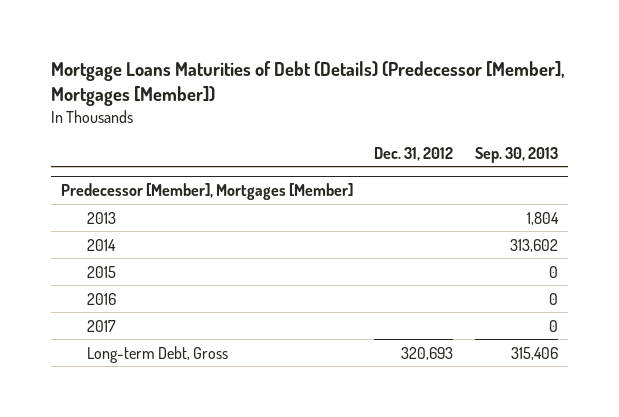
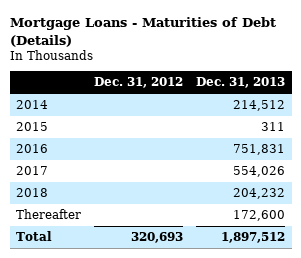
- Mortgage Loans Maturities of Debt (Details) (Predecessor [Member], Mortgages [Member])
+ Mortgage Loans - Maturities of Debt (Details)
- | Dec. 31, 2012 | Sep. 30, 2013
+ | Dec. 31, 2012 | Dec. 31, 2013
- Predecessor [Member], Mortgages [Member]
- 2013 | | 1,804
- 2014 | | 313,602
- 2015 | | 0
- 2016 | | 0
- 2017 | | 0
- Long-term Debt, Gross | 320,693 | 315,406
+ 2014 | | 214,512
+ 2015 | | 311
+ 2016 | | 751,831
+ 2017 | | 554,026
+ 2018 | | 204,232
+ Thereafter | | 172,600
+ Total | 320,693 | 1,897,512

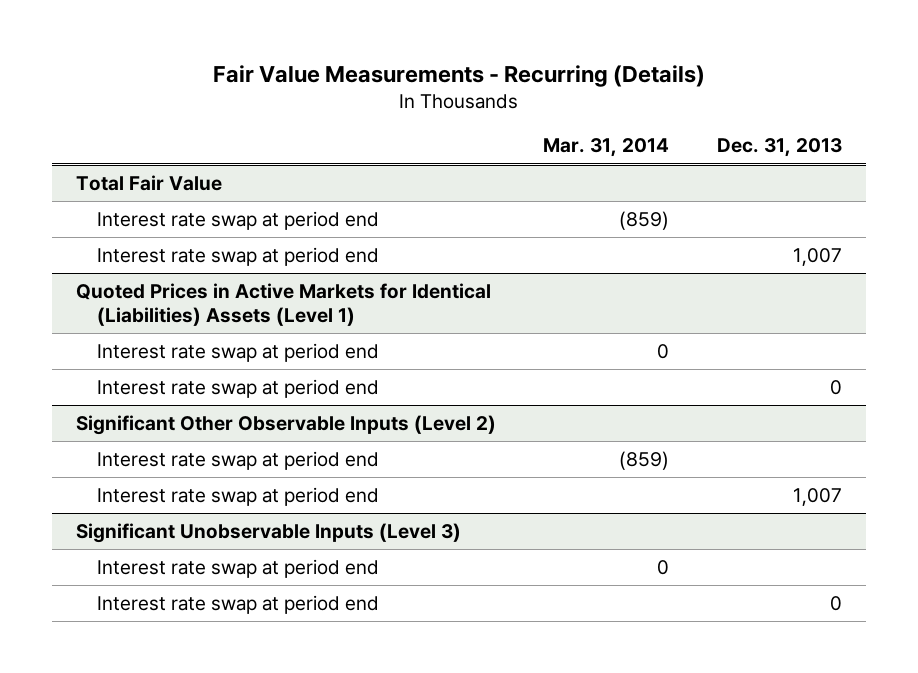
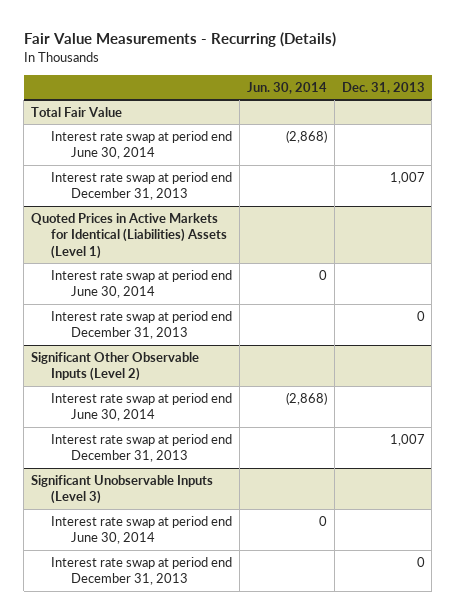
- | Mar. 31, 2014 | Dec. 31, 2013
+ | Jun. 30, 2014 | Dec. 31, 2013
@ Total Fair Value
- Interest rate swap at period end | (859) |
- Interest rate swap at period end | | 1,007
+ Interest rate swap at period end June 30, 2014 | (2,868) |
+ Interest rate swap at period end December 31, 2013 | | 1,007
@ Quoted Prices in Active Markets for Identical (Liabilities) Assets (Level 1)
- Interest rate swap at period end | 0 |
- Interest rate swap at period end | | 0
+ Interest rate swap at period end June 30, 2014 | 0 |
+ Interest rate swap at period end December 31, 2013 | | 0
@ Significant Other Observable Inputs (Level 2)
- Interest rate swap at period end | (859) |
- Interest rate swap at period end | | 1,007
+ Interest rate swap at period end June 30, 2014 | (2,868) |
+ Interest rate swap at period end December 31, 2013 | | 1,007
@ Significant Unobservable Inputs (Level 3)
- Interest rate swap at period end | 0 |
- Interest rate swap at period end | | 0
+ Interest rate swap at period end June 30, 2014 | 0 |
+ Interest rate swap at period end December 31, 2013 | | 0

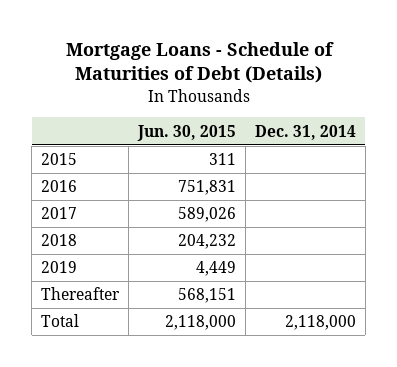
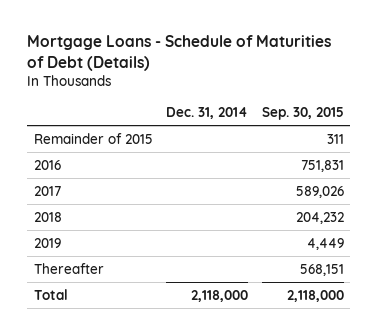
- | Jun. 30, 2015 | Dec. 31, 2014
+ | Dec. 31, 2014 | Sep. 30, 2015
- 2015 | 311 |
+ Remainder of 2015 | | 311

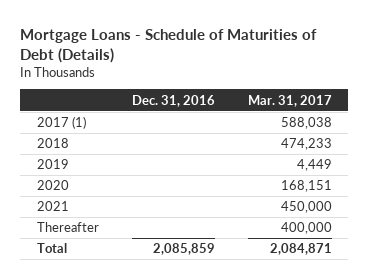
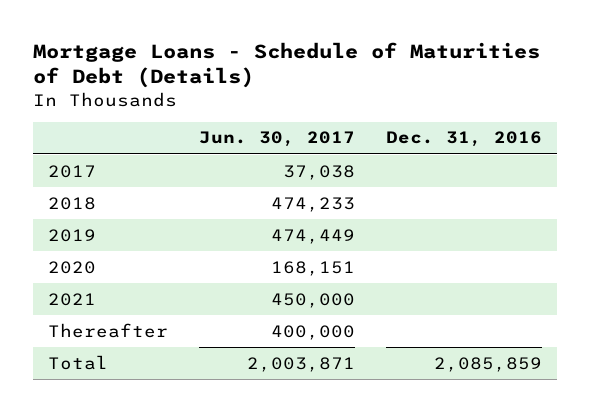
- | Dec. 31, 2016 | Mar. 31, 2017
+ | Jun. 30, 2017 | Dec. 31, 2016
- 2017 (1) | | 588,038
+ 2017 | 37,038 |

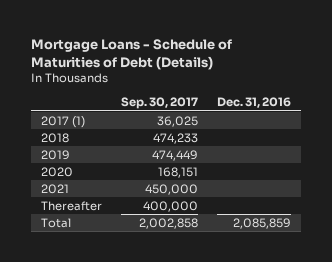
- | Jun. 30, 2017 | Dec. 31, 2016
+ | Sep. 30, 2017 | Dec. 31, 2016
- 2017 | 37,038 |
+ 2017 (1) | 36,025 |

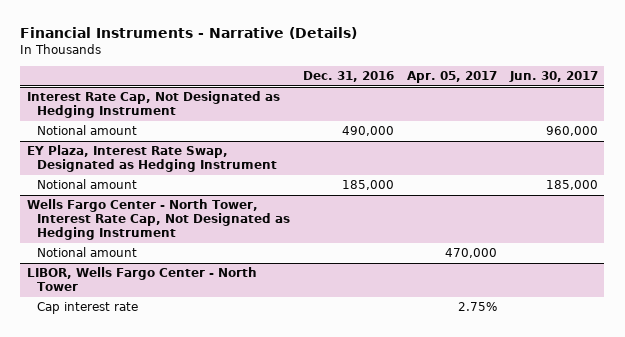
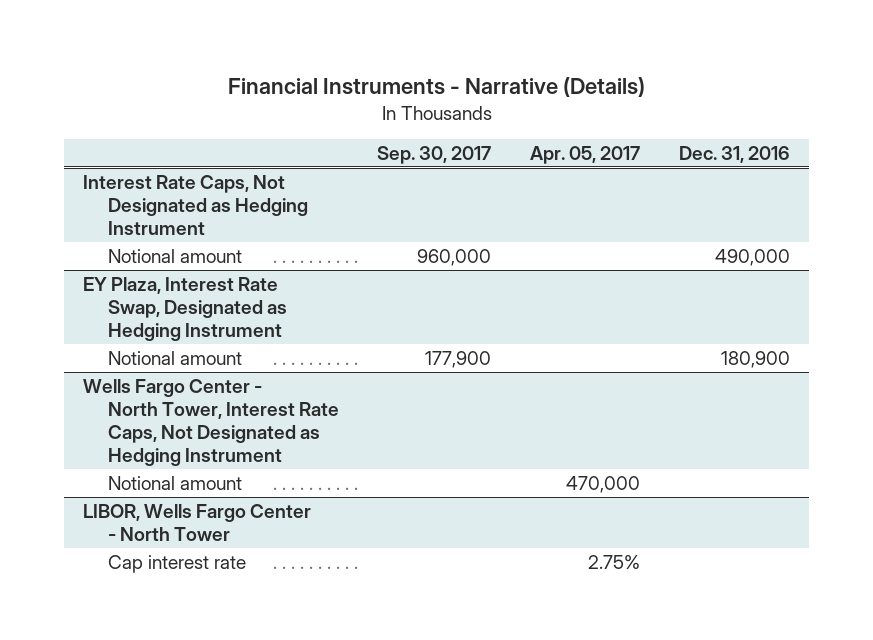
- | Dec. 31, 2016 | Apr. 05, 2017 | Jun. 30, 2017
+ | Sep. 30, 2017 | Apr. 05, 2017 | Dec. 31, 2016
- Interest Rate Cap, Not Designated as Hedging Instrument
+ Interest Rate Caps, Not Designated as Hedging Instrument
@ EY Plaza, Interest Rate Swap, Designated as Hedging Instrument
- Notional amount | 185,000 | | 185,000
- Wells Fargo Center - North Tower, Interest Rate Cap, Not Designated as Hedging Instrument
@ EY Plaza, Interest Rate Swap, Designated as Hedging Instrument
+ Notional amount | 177,900 | | 180,900
+ Wells Fargo Center - North Tower, Interest Rate Caps, Not Designated as Hedging Instrument

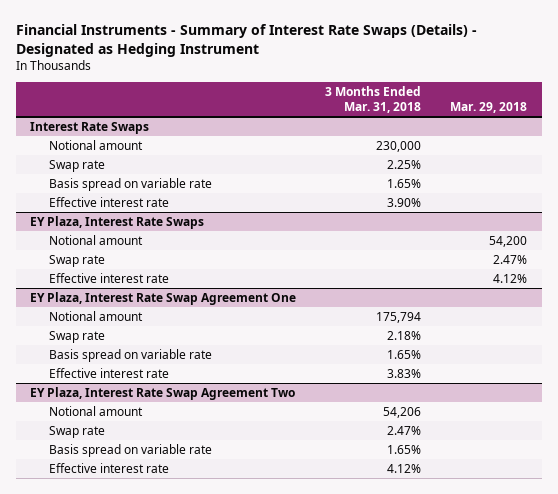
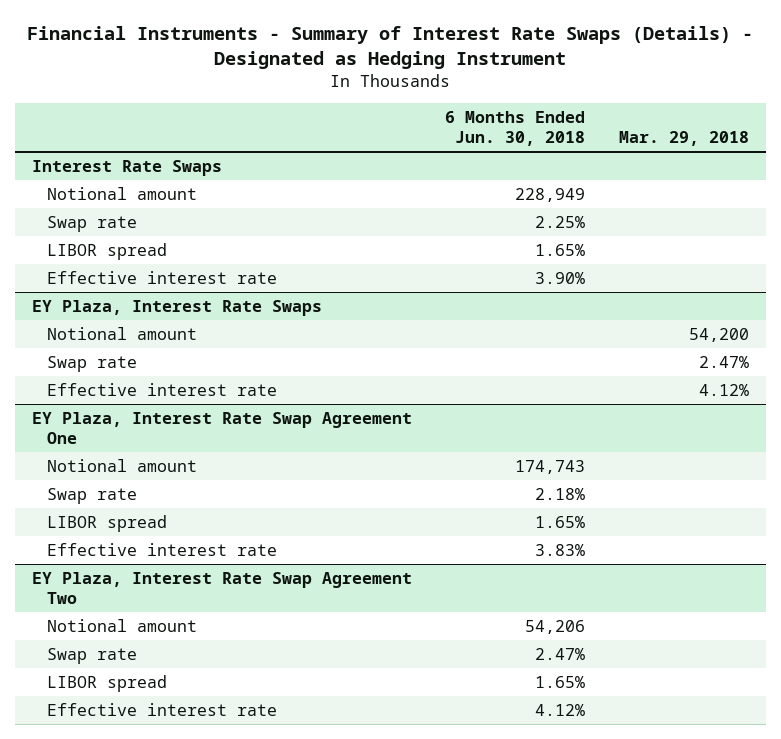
- | 3 Months Ended Mar. 31, 2018 | Mar. 29, 2018
+ | 6 Months Ended Jun. 30, 2018 | Mar. 29, 2018
@ Interest Rate Swaps
- Basis spread on variable rate | 1.65% |
+ LIBOR spread | 1.65% |
@ EY Plaza, Interest Rate Swap Agreement One
- Basis spread on variable rate | 1.65% |
+ LIBOR spread | 1.65% |
@ EY Plaza, Interest Rate Swap Agreement Two
- Basis spread on variable rate | 1.65% |
+ LIBOR spread | 1.65% |

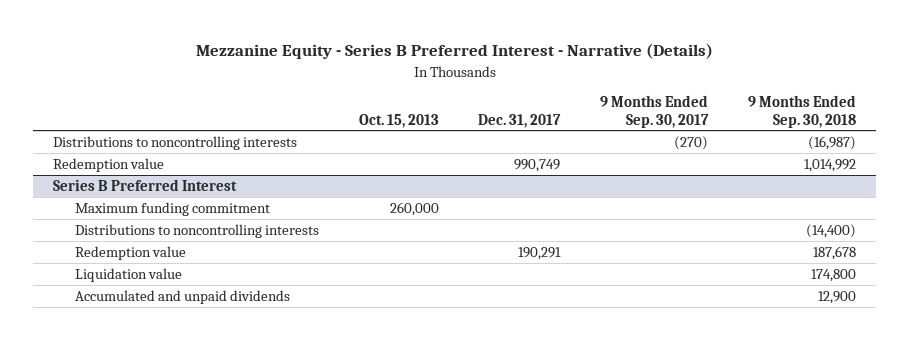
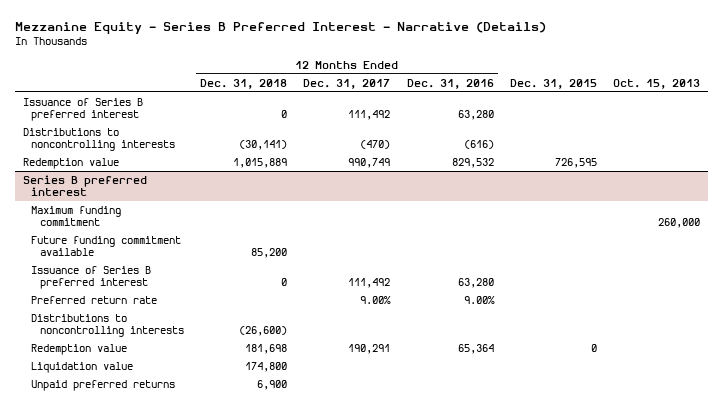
- | Oct. 15, 2013 | Dec. 31, 2017 | 9 Months Ended Sep. 30, 2017 | 9 Months Ended Sep. 30, 2018
+ | 12 Months Ended Dec. 31, 2018 | 12 Months Ended Dec. 31, 2017 | 12 Months Ended Dec. 31, 2016 | Dec. 31, 2015 | Oct. 15, 2013
+ Issuance of Series B preferred interest | 0 | 111,492 | 63,280 | |
- Series B Preferred Interest
+ Series B preferred interest
+ Future funding commitment available | 85,200 | | | |
+ Issuance of Series B preferred interest | 0 | 111,492 | 63,280 | |
+ Preferred return rate | | 9.00% | 9.00% | |
- Accumulated and unpaid dividends | | | | 12,900
+ Unpaid preferred returns | 6,900 | | | |

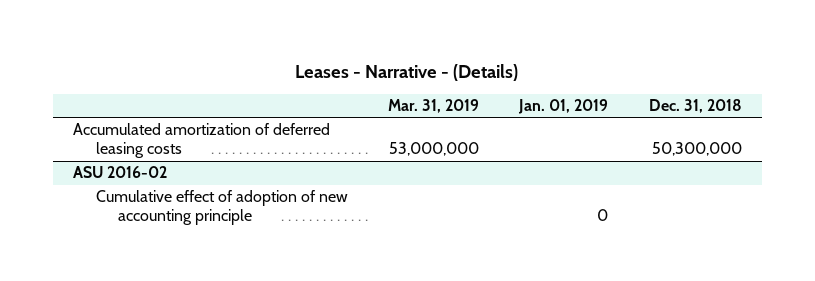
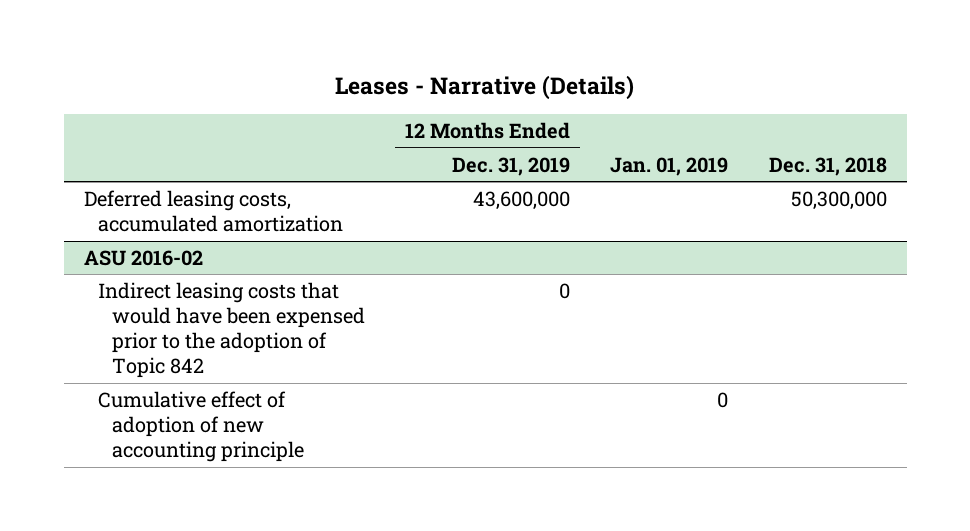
- Leases - Narrative - (Details)
+ Leases - Narrative (Details)
- | Mar. 31, 2019 | Jan. 01, 2019 | Dec. 31, 2018
+ | 12 Months Ended Dec. 31, 2019 | Jan. 01, 2019 | Dec. 31, 2018
- Accumulated amortization of deferred leasing costs | 53,000,000 | | 50,300,000
+ Deferred leasing costs, accumulated amortization | 43,600,000 | | 50,300,000
@ ASU 2016-02
+ Indirect leasing costs that would have been expensed prior to the adoption of Topic 842 | 0 | |

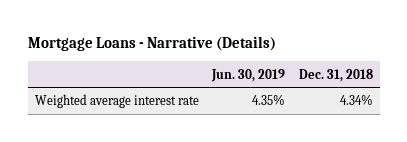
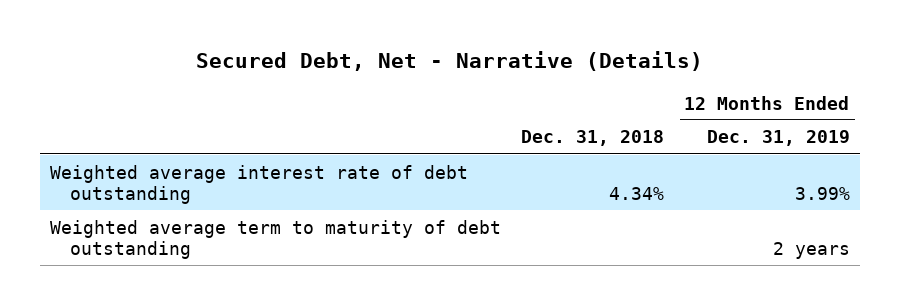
- Mortgage Loans - Narrative (Details)
+ Secured Debt, Net - Narrative (Details)
- | Jun. 30, 2019 | Dec. 31, 2018
+ | Dec. 31, 2018 | 12 Months Ended Dec. 31, 2019
- Weighted average interest rate | 4.35% | 4.34%
+ Weighted average interest rate of debt outstanding | 4.34% | 3.99%
+ Weighted average term to maturity of debt outstanding | | 2 years

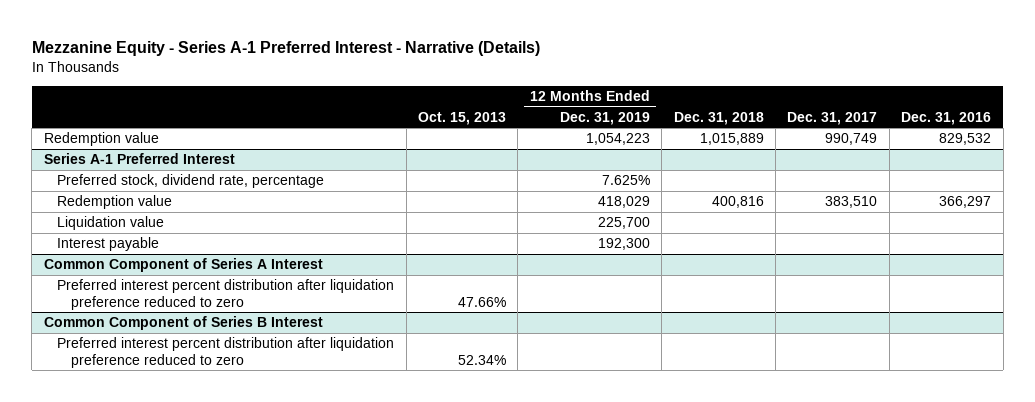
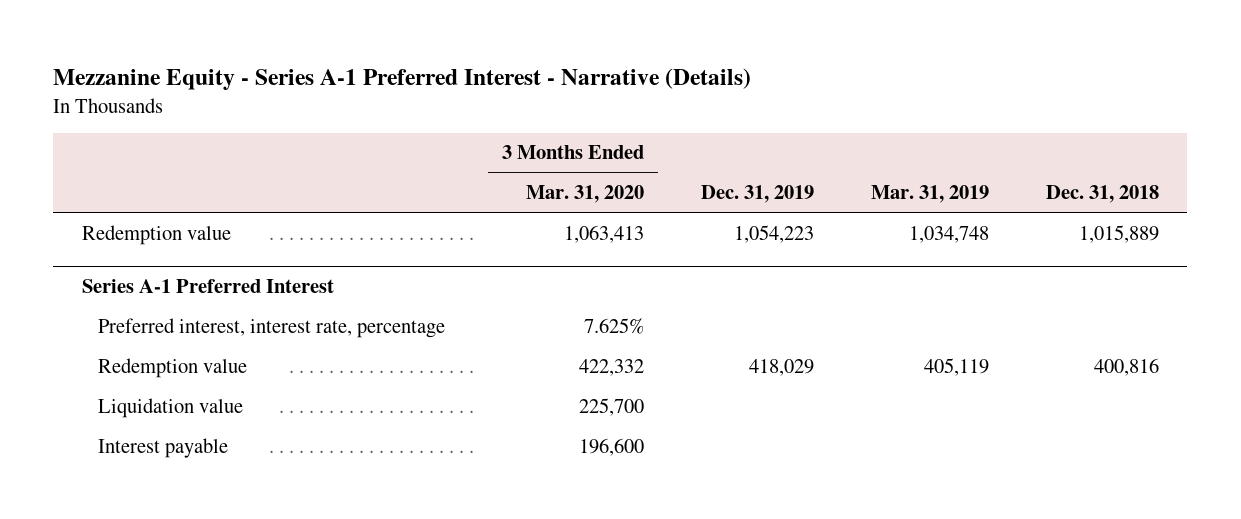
- | Oct. 15, 2013 | 12 Months Ended Dec. 31, 2019 | Dec. 31, 2018 | Dec. 31, 2017 | Dec. 31, 2016
+ | 3 Months Ended Mar. 31, 2020 | Dec. 31, 2019 | Mar. 31, 2019 | Dec. 31, 2018
@ Series A-1 Preferred Interest
- Preferred stock, dividend rate, percentage | | 7.625% | | |
+ Preferred interest, interest rate, percentage | 7.625% | | |
- Common Component of Series A Interest
- Preferred interest percent distribution after liquidation preference reduced to zero | 47.66% | | | |
- Common Component of Series B Interest
- Preferred interest percent distribution after liquidation preference reduced to zero | 52.34% | | | |

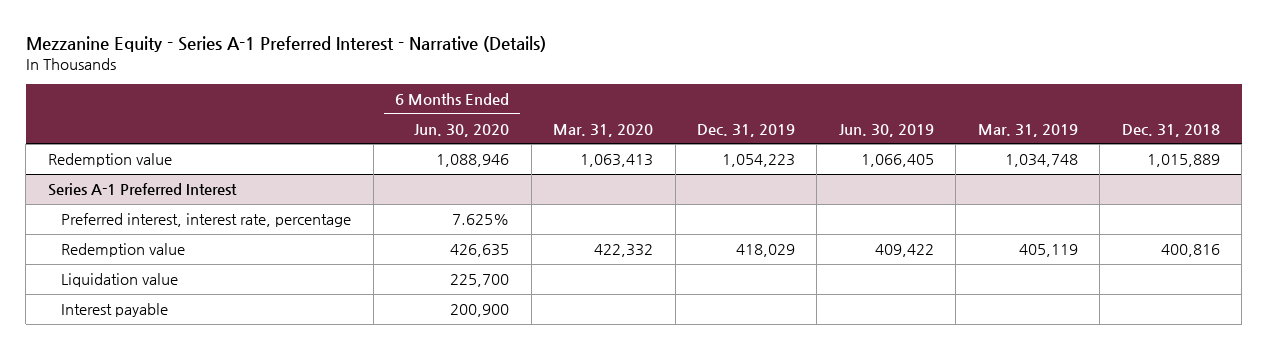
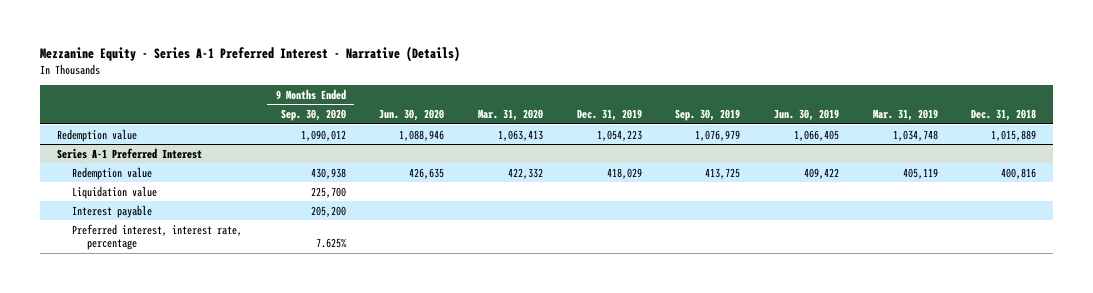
- | 6 Months Ended Jun. 30, 2020 | Mar. 31, 2020 | Dec. 31, 2019 | Jun. 30, 2019 | Mar. 31, 2019 | Dec. 31, 2018
+ | 9 Months Ended Sep. 30, 2020 | Jun. 30, 2020 | Mar. 31, 2020 | Dec. 31, 2019 | Sep. 30, 2019 | Jun. 30, 2019 | Mar. 31, 2019 | Dec. 31, 2018
@ Series A-1 Preferred Interest
moved down: Preferred interest, interest rate, percentage | 7.625% | | | | | | |

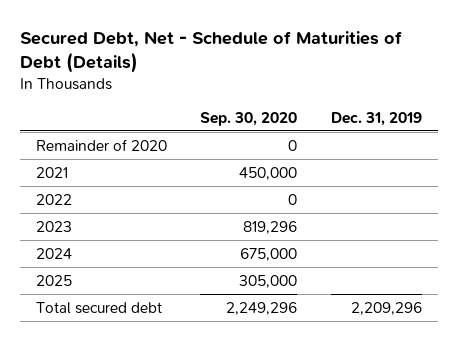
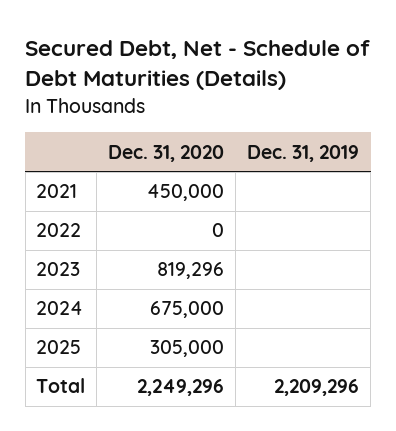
- Secured Debt, Net - Schedule of Maturities of Debt (Details)
+ Secured Debt, Net - Schedule of Debt Maturities (Details)
- | Sep. 30, 2020 | Dec. 31, 2019
+ | Dec. 31, 2020 | Dec. 31, 2019
- Remainder of 2020 | 0 |
- Total secured debt | 2,249,296 | 2,209,296
+ Total | 2,249,296 | 2,209,296

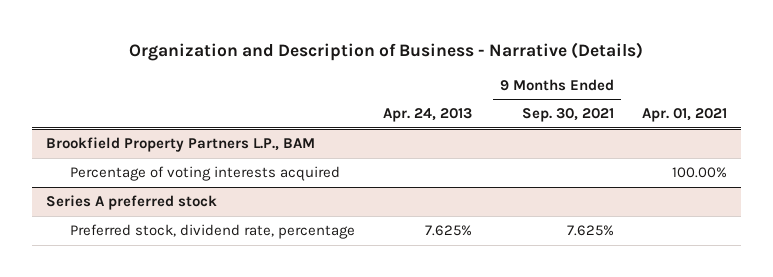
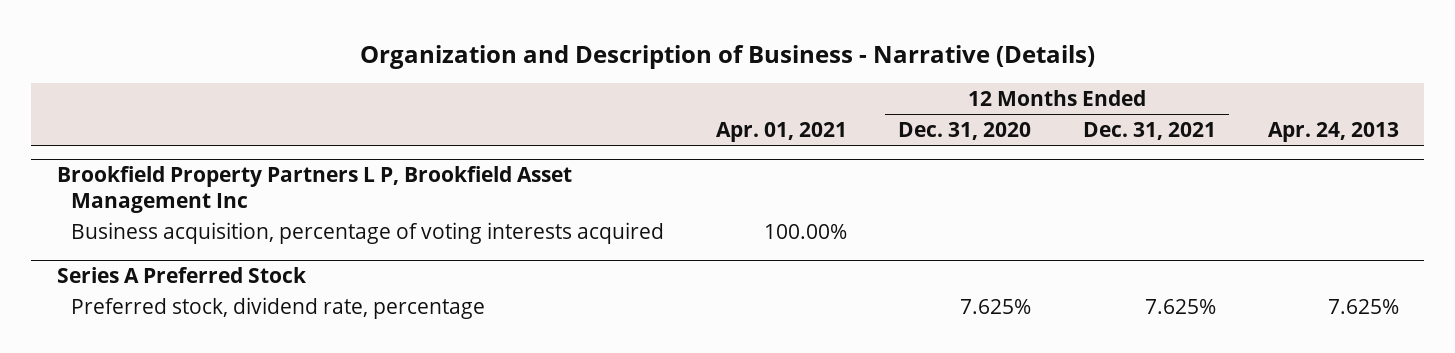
- | Apr. 24, 2013 | 9 Months Ended Sep. 30, 2021 | Apr. 01, 2021
+ | Apr. 01, 2021 | 12 Months Ended Dec. 31, 2020 | 12 Months Ended Dec. 31, 2021 | Apr. 24, 2013
- Brookfield Property Partners L.P., BAM
- Percentage of voting interests acquired | | | 100.00%
- Series A preferred stock
+ Brookfield Property Partners L P, Brookfield Asset Management Inc
+ Business acquisition, percentage of voting interests acquired | 100.00% | | |
+ Series A Preferred Stock

